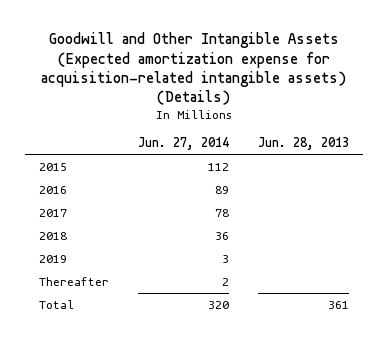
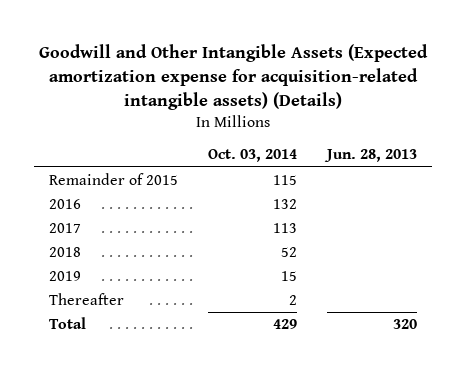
- | Jun. 27, 2014 | Jun. 28, 2013
+ | Oct. 03, 2014 | Jun. 28, 2013
- 2015 | 112 |
+ Remainder of 2015 | 115 |
- Total | 320 | 361
+ Total | 429 | 320

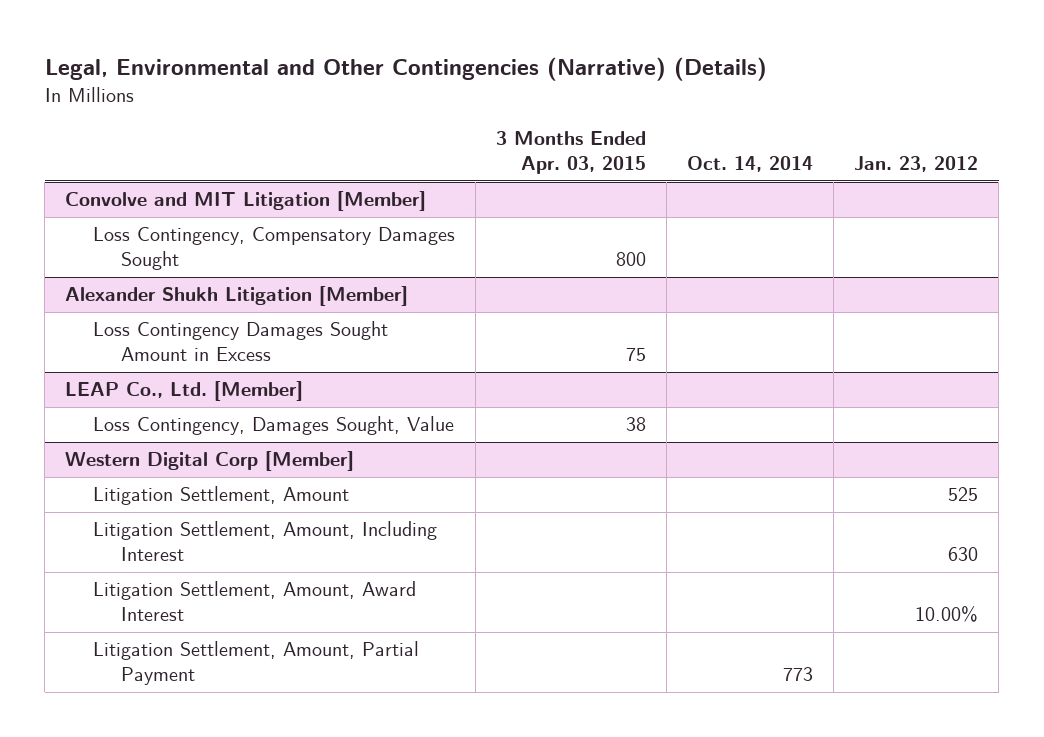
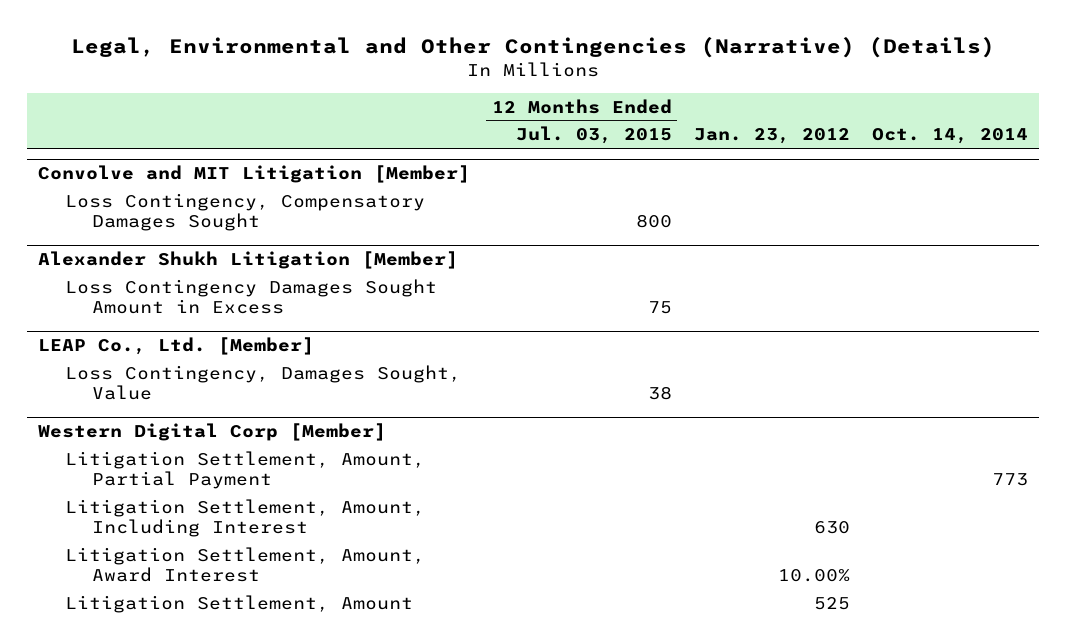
- | 3 Months Ended Apr. 03, 2015 | Oct. 14, 2014 | Jan. 23, 2012
+ | 12 Months Ended Jul. 03, 2015 | Jan. 23, 2012 | Oct. 14, 2014
@ Western Digital Corp [Member]
moved up: Litigation Settlement, Amount, Partial Payment | | | 773
moved down: Litigation Settlement, Amount | | 525 |

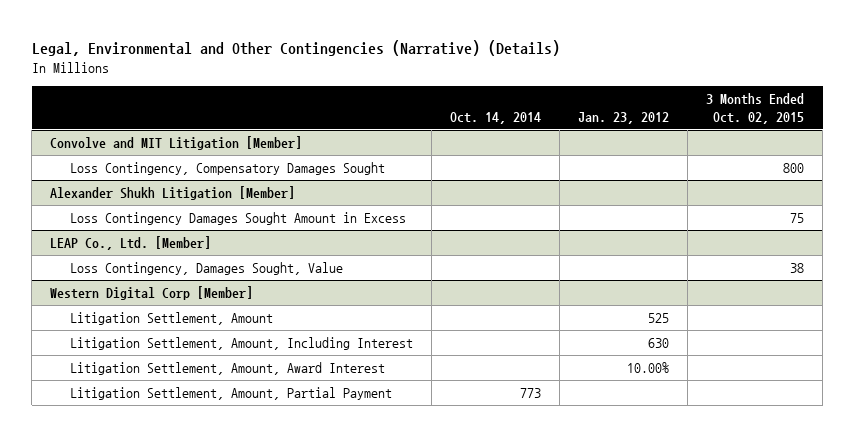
- | 12 Months Ended Jul. 03, 2015 | Jan. 23, 2012 | Oct. 14, 2014
+ | Oct. 14, 2014 | Jan. 23, 2012 | 3 Months Ended Oct. 02, 2015
@ Western Digital Corp [Member]
moved up: Litigation Settlement, Amount | | 525 |
moved down: Litigation Settlement, Amount, Partial Payment | 773 | |

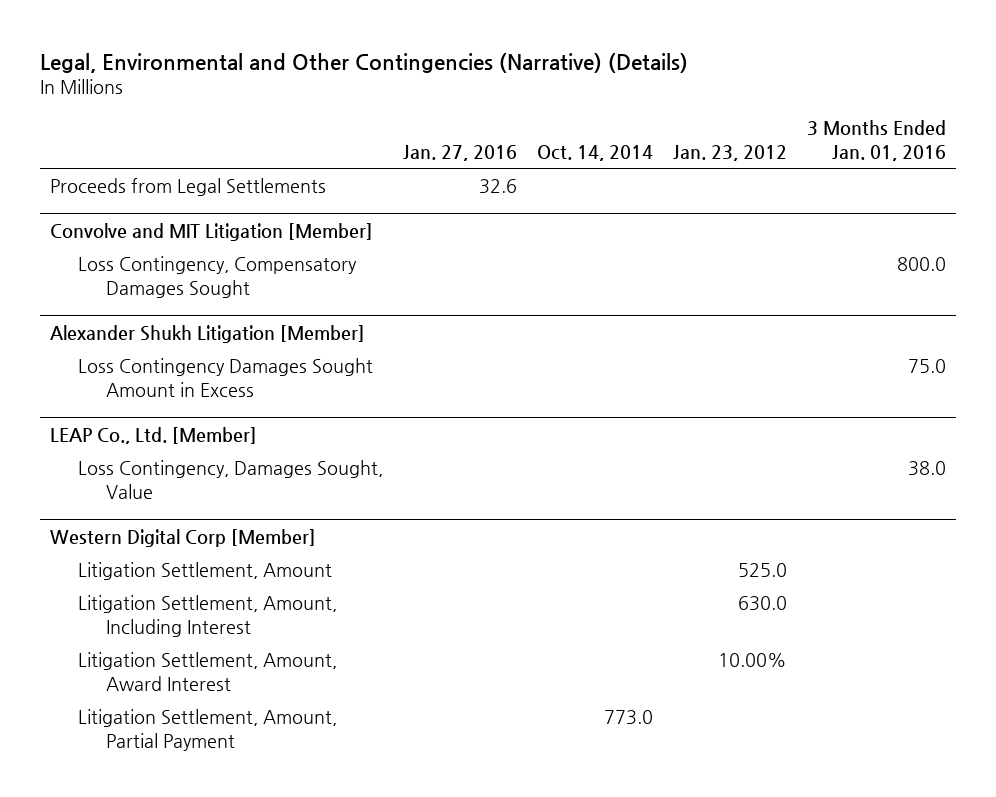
- | Oct. 14, 2014 | Jan. 23, 2012 | 3 Months Ended Oct. 02, 2015
+ | Jan. 27, 2016 | Oct. 14, 2014 | Jan. 23, 2012 | 3 Months Ended Jan. 01, 2016
+ Proceeds from Legal Settlements | 32.6 | | |
@ Western Digital Corp [Member]
- Litigation Settlement, Amount | | 525 |
- Litigation Settlement, Amount, Including Interest | | 630 |
+ Litigation Settlement, Amount | | | 525.0 |
+ Litigation Settlement, Amount, Including Interest | | | 630.0 |
- Litigation Settlement, Amount, Partial Payment | 773 | |
+ Litigation Settlement, Amount, Partial Payment | | 773.0 | |

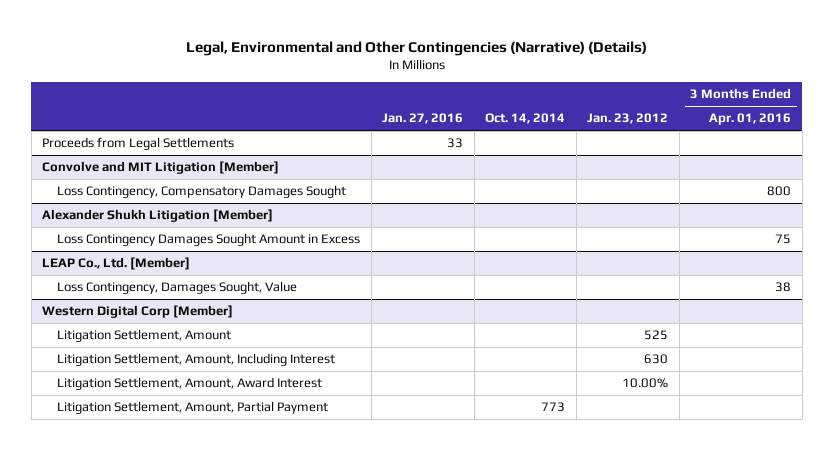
- | Jan. 27, 2016 | Oct. 14, 2014 | Jan. 23, 2012 | 3 Months Ended Jan. 01, 2016
+ | Jan. 27, 2016 | Oct. 14, 2014 | Jan. 23, 2012 | 3 Months Ended Apr. 01, 2016
- Proceeds from Legal Settlements | 32.6 | | |
+ Proceeds from Legal Settlements | 33 | | |
@ Western Digital Corp [Member]
- Litigation Settlement, Amount | | | 525.0 |
- Litigation Settlement, Amount, Including Interest | | | 630.0 |
+ Litigation Settlement, Amount | | | 525 |
+ Litigation Settlement, Amount, Including Interest | | | 630 |
- Litigation Settlement, Amount, Partial Payment | | 773.0 | |
+ Litigation Settlement, Amount, Partial Payment | | 773 | |

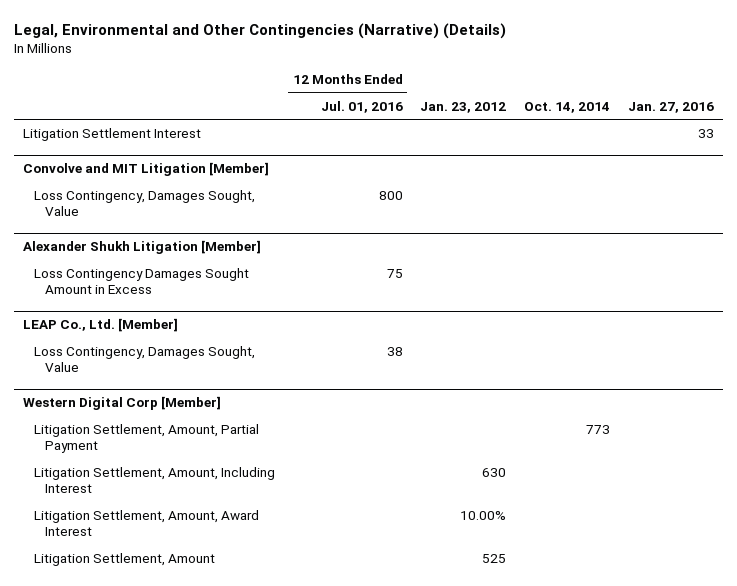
- | Jan. 27, 2016 | Oct. 14, 2014 | Jan. 23, 2012 | 3 Months Ended Apr. 01, 2016
+ | 12 Months Ended Jul. 01, 2016 | Jan. 23, 2012 | Oct. 14, 2014 | Jan. 27, 2016
- Proceeds from Legal Settlements | 33 | | |
+ Litigation Settlement Interest | | | | 33
@ Convolve and MIT Litigation [Member]
- Loss Contingency, Compensatory Damages Sought | | | | 800
+ Loss Contingency, Damages Sought, Value | 800 | | |
@ Western Digital Corp [Member]
moved up: Litigation Settlement, Amount, Partial Payment | | | 773 |
moved down: Litigation Settlement, Amount | | 525 | |

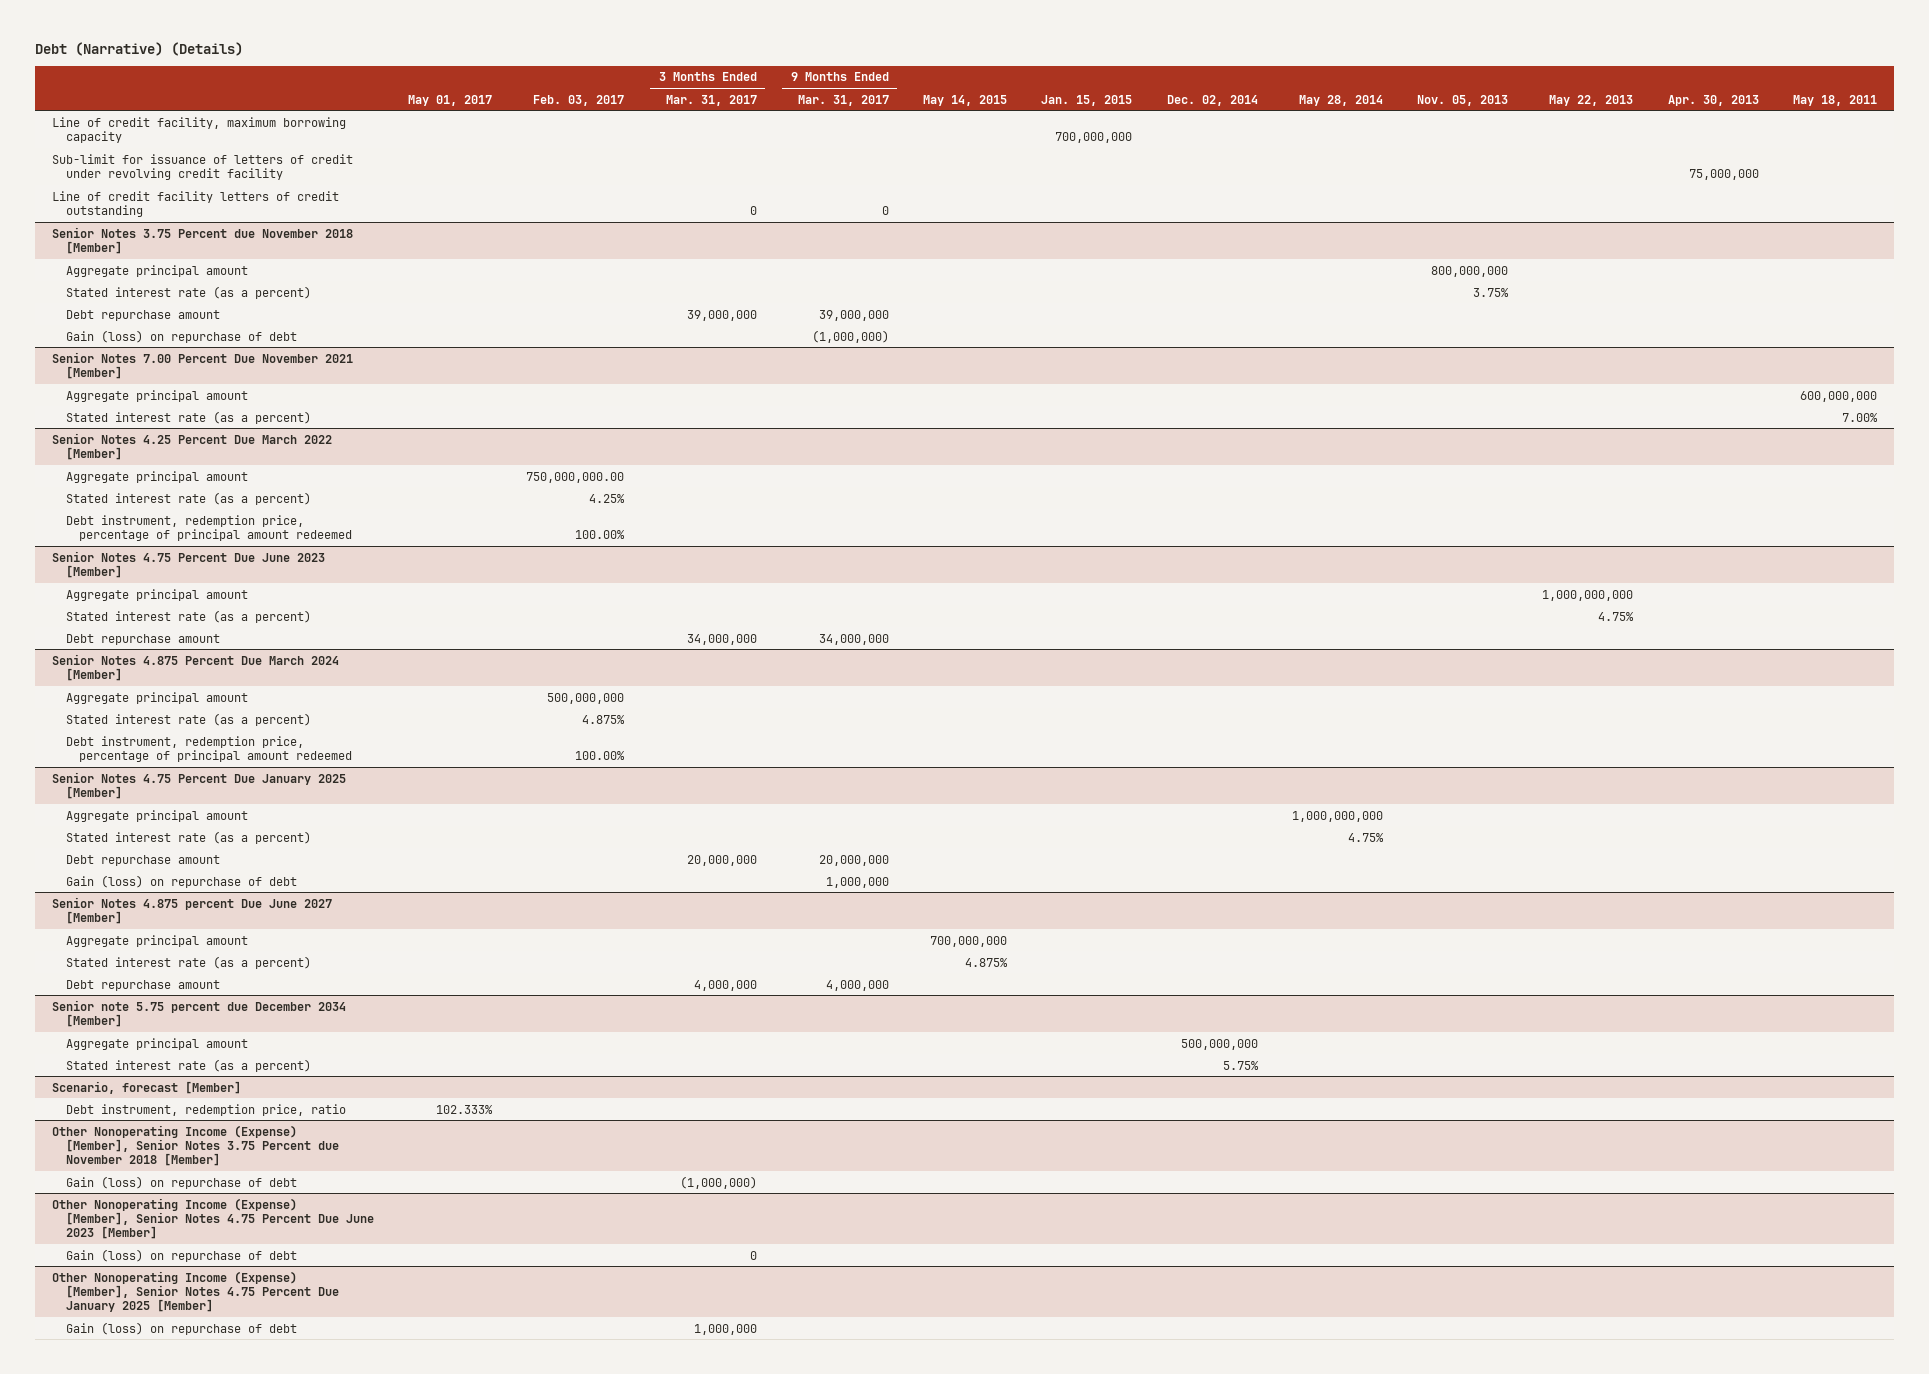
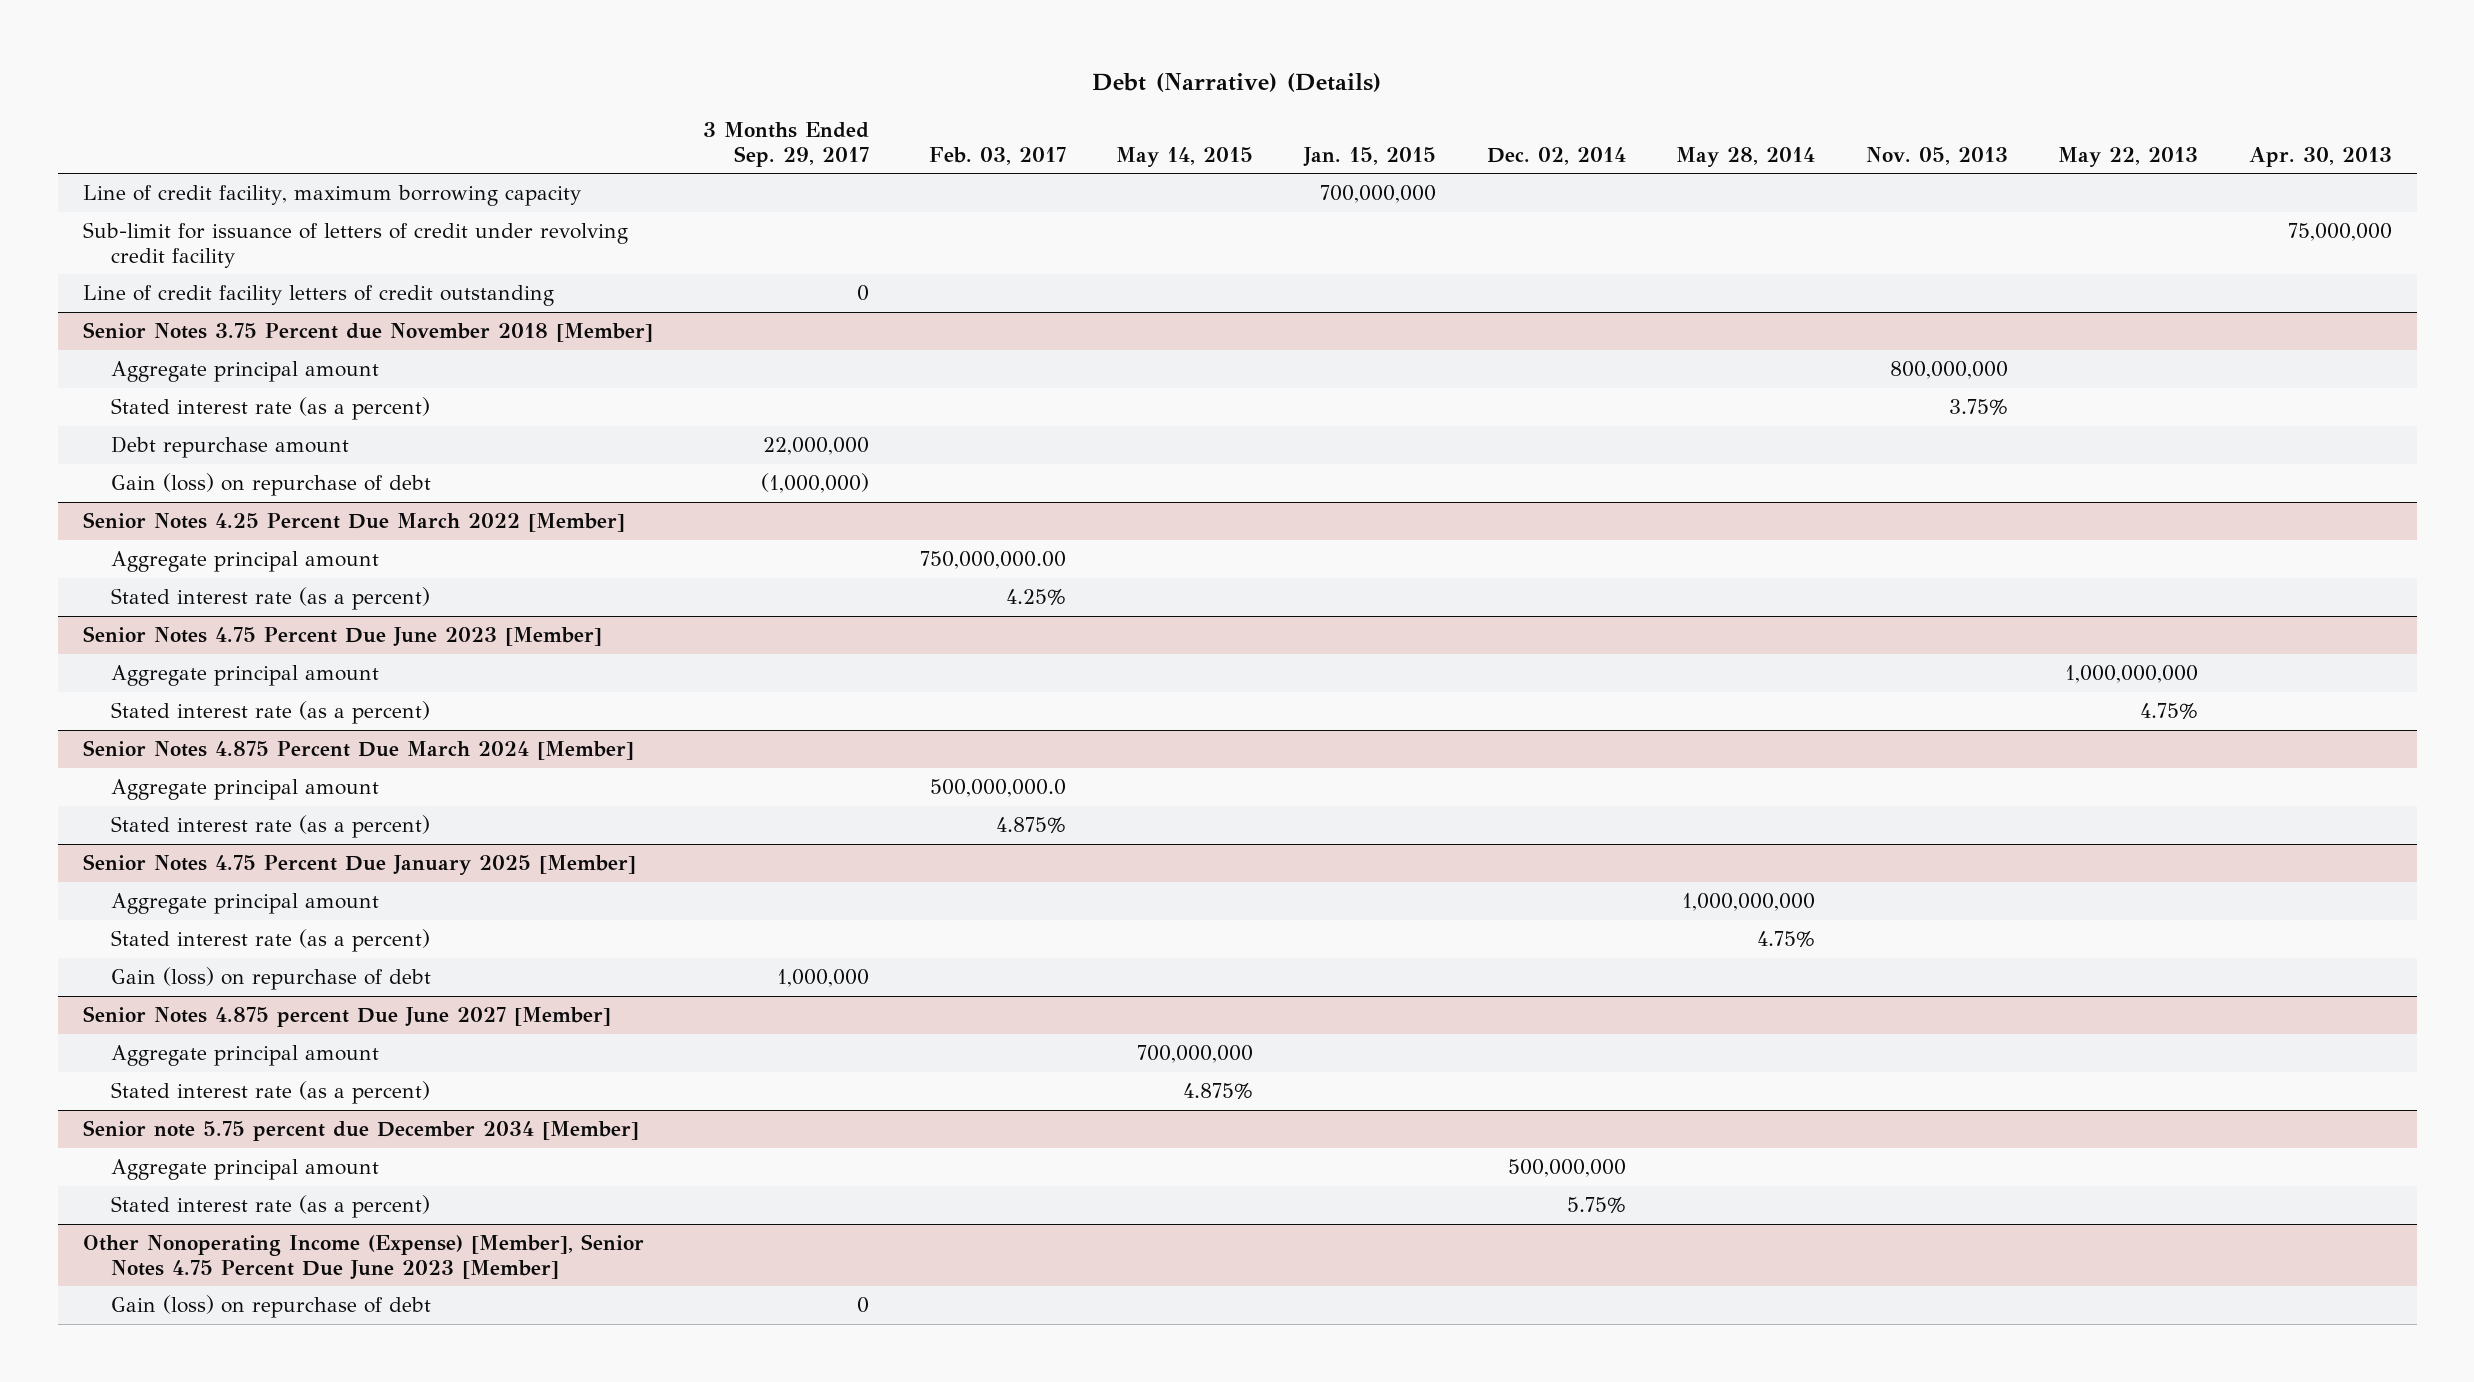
- | May 01, 2017 | Feb. 03, 2017 | 3 Months Ended Mar. 31, 2017 | 9 Months Ended Mar. 31, 2017 | May 14, 2015 | Jan. 15, 2015 | Dec. 02, 2014 | May 28, 2014 | Nov. 05, 2013 | May 22, 2013 | Apr. 30, 2013 | May 18, 2011
+ | 3 Months Ended Sep. 29, 2017 | Feb. 03, 2017 | May 14, 2015 | Jan. 15, 2015 | Dec. 02, 2014 | May 28, 2014 | Nov. 05, 2013 | May 22, 2013 | Apr. 30, 2013
- Senior Notes 7.00 Percent Due November 2021 [Member]
- Aggregate principal amount | | | | | | | | | | | | 600,000,000
- Stated interest rate (as a percent) | | | | | | | | | | | | 7.00%
@ Senior Notes 4.25 Percent Due March 2022 [Member]
- Debt instrument, redemption price, percentage of principal amount redeemed | | 100.00% | | | | | | | | | |
@ Senior Notes 4.75 Percent Due June 2023 [Member]
- Debt repurchase amount | | | 34,000,000 | 34,000,000 | | | | | | | |
@ Senior Notes 4.875 Percent Due March 2024 [Member]
- Aggregate principal amount | | 500,000,000 | | | | | | | | | |
+ Aggregate principal amount | | 500,000,000.0 | | | | | | |
- Debt instrument, redemption price, percentage of principal amount redeemed | | 100.00% | | | | | | | | | |
@ Senior Notes 4.75 Percent Due January 2025 [Member]
- Debt repurchase amount | | | 20,000,000 | 20,000,000 | | | | | | | |
@ Senior Notes 4.875 percent Due June 2027 [Member]
- Debt repurchase amount | | | 4,000,000 | 4,000,000 | | | | | | | |
- Scenario, forecast [Member]
- Debt instrument, redemption price, ratio | 102.333% | | | | | | | | | | |
- Other Nonoperating Income (Expense) [Member], Senior Notes 3.75 Percent due November 2018 [Member]
- Gain (loss) on repurchase of debt | | | (1,000,000) | | | | | | | | |
- Other Nonoperating Income (Expense) [Member], Senior Notes 4.75 Percent Due January 2025 [Member]
- Gain (loss) on repurchase of debt | | | 1,000,000 | | | | | | | | |

